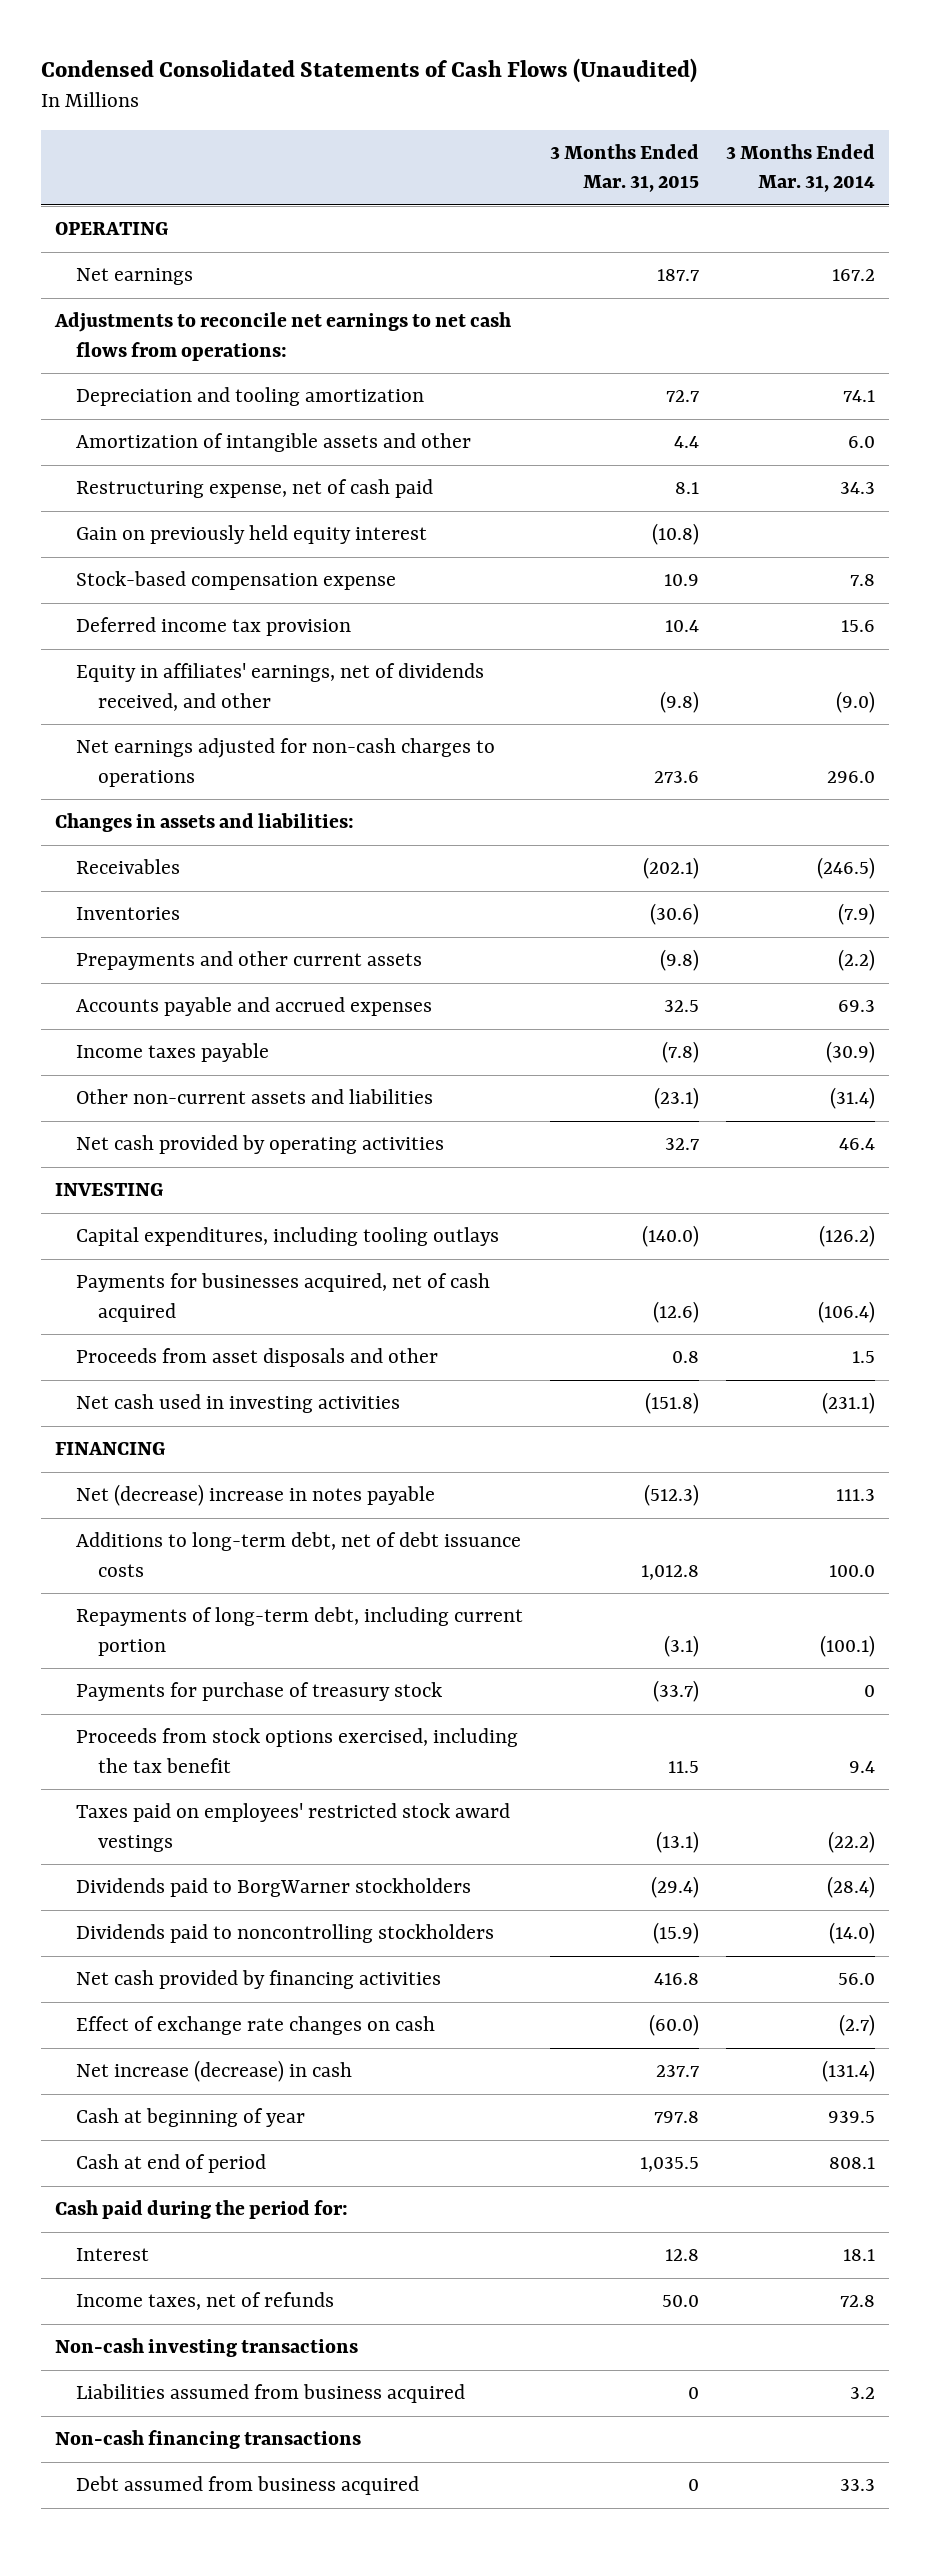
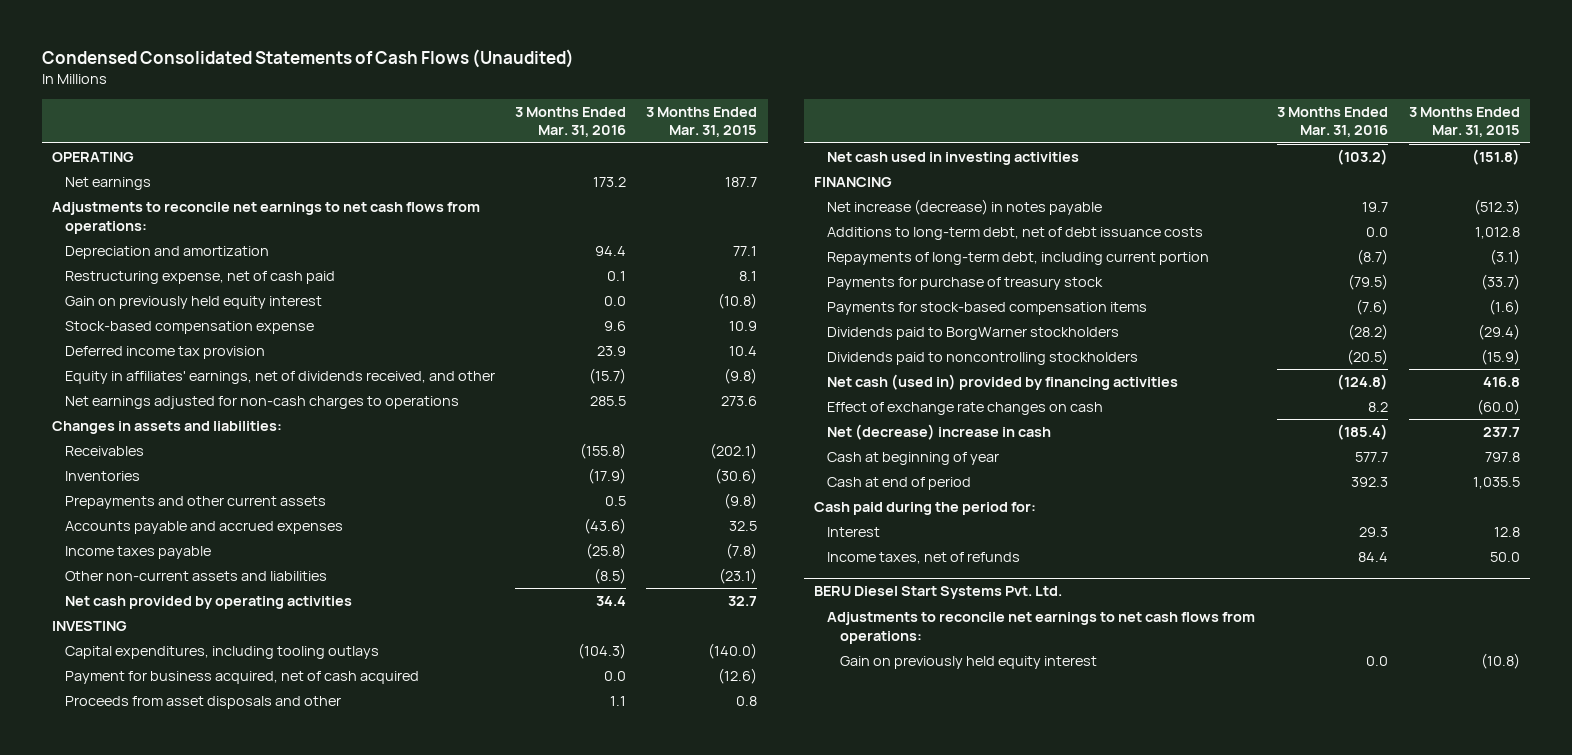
- | 3 Months Ended Mar. 31, 2015 | 3 Months Ended Mar. 31, 2014
+ | 3 Months Ended Mar. 31, 2016 | 3 Months Ended Mar. 31, 2015
- Depreciation and tooling amortization | 72.7 | 74.1
- Amortization of intangible assets and other | 4.4 | 6.0
+ Depreciation and amortization | 94.4 | 77.1
- Payments for businesses acquired, net of cash acquired | (12.6) | (106.4)
+ Payment for business acquired, net of cash acquired | 0.0 | (12.6)
- Net (decrease) increase in notes payable | (512.3) | 111.3
+ Net increase (decrease) in notes payable | 19.7 | (512.3)
- Proceeds from stock options exercised, including the tax benefit | 11.5 | 9.4
- Taxes paid on employees' restricted stock award vestings | (13.1) | (22.2)
+ Payments for stock-based compensation items | (7.6) | (1.6)
- Net cash provided by financing activities | 416.8 | 56.0
+ Net cash (used in) provided by financing activities | (124.8) | 416.8
- Net increase (decrease) in cash | 237.7 | (131.4)
+ Net (decrease) increase in cash | (185.4) | 237.7
- Non-cash investing transactions
- Liabilities assumed from business acquired | 0 | 3.2
- Non-cash financing transactions
- Debt assumed from business acquired | 0 | 33.3
+ BERU Diesel Start Systems Pvt. Ltd.
+ Adjustments to reconcile net earnings to net cash flows from operations:
+ Gain on previously held equity interest | 0.0 | (10.8)

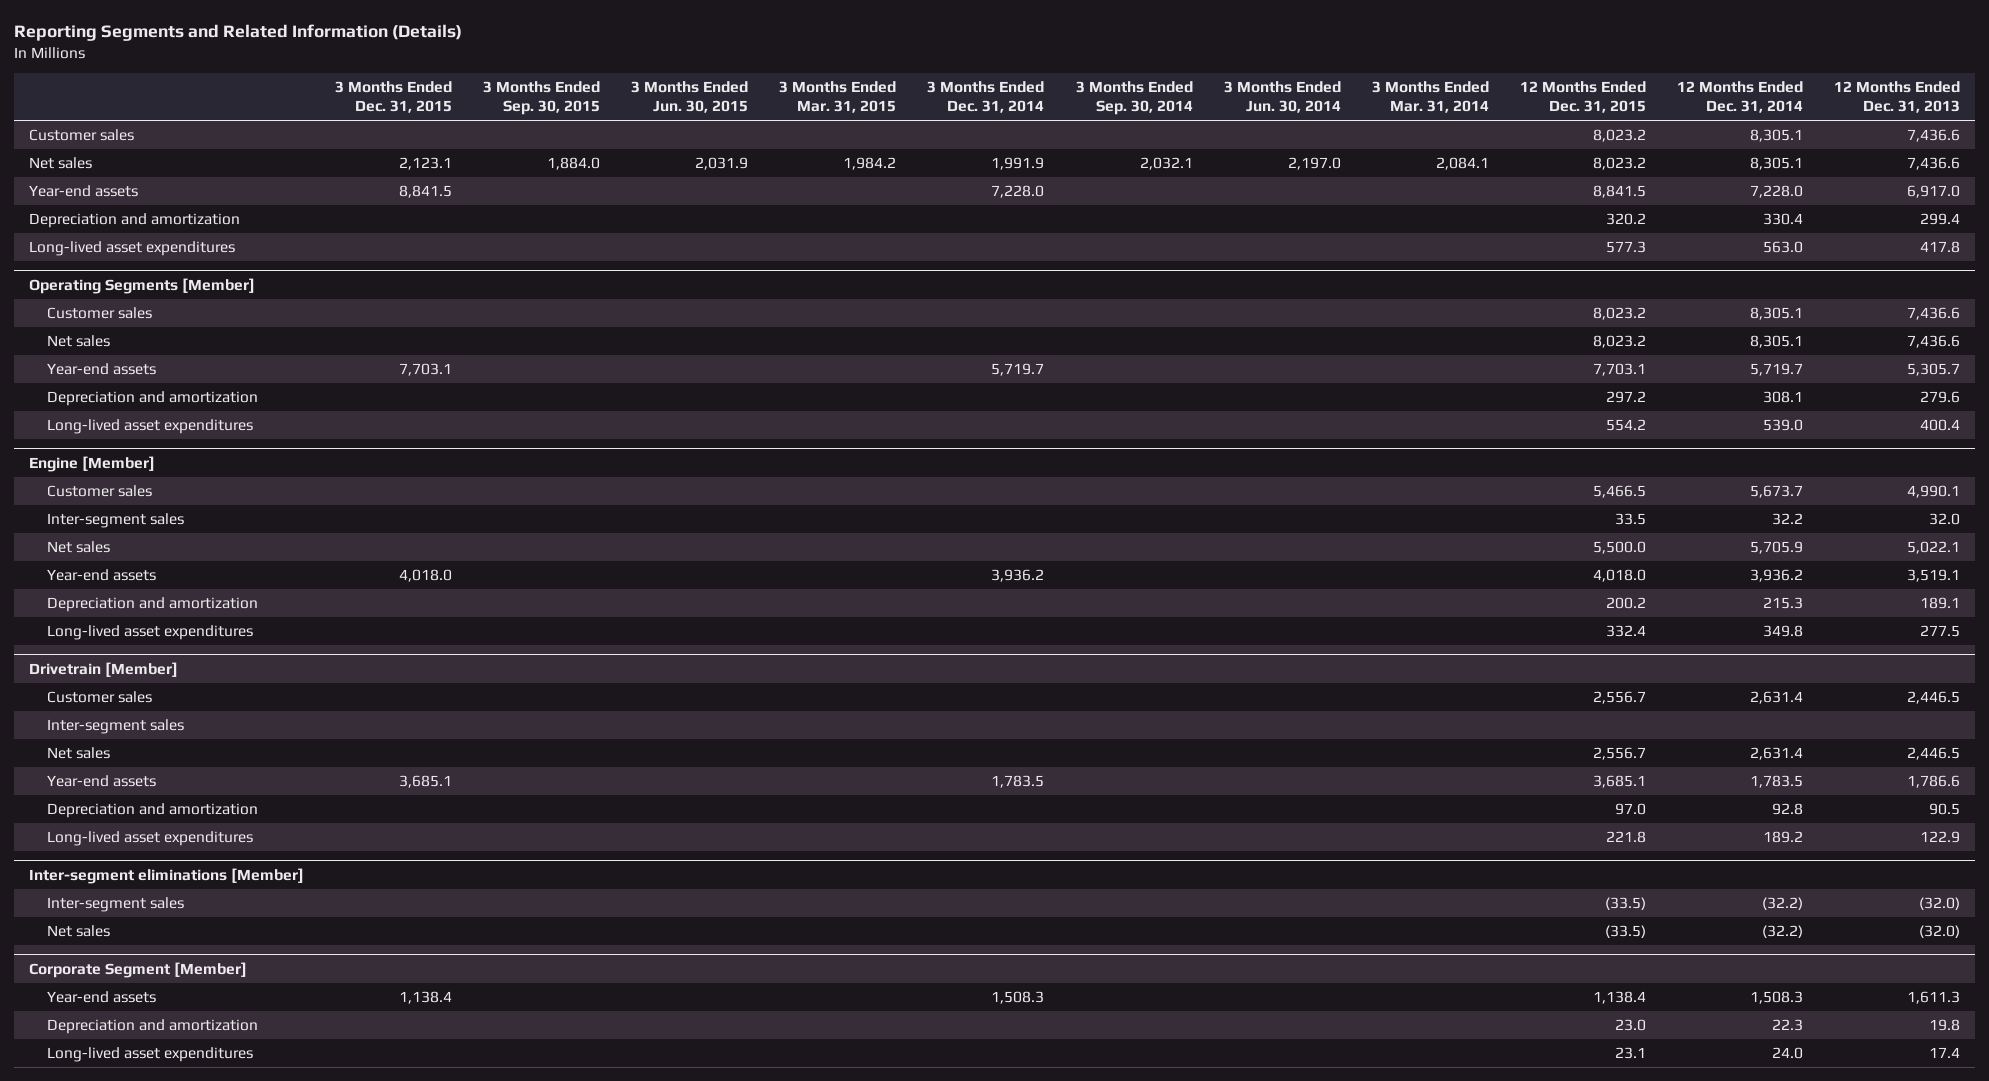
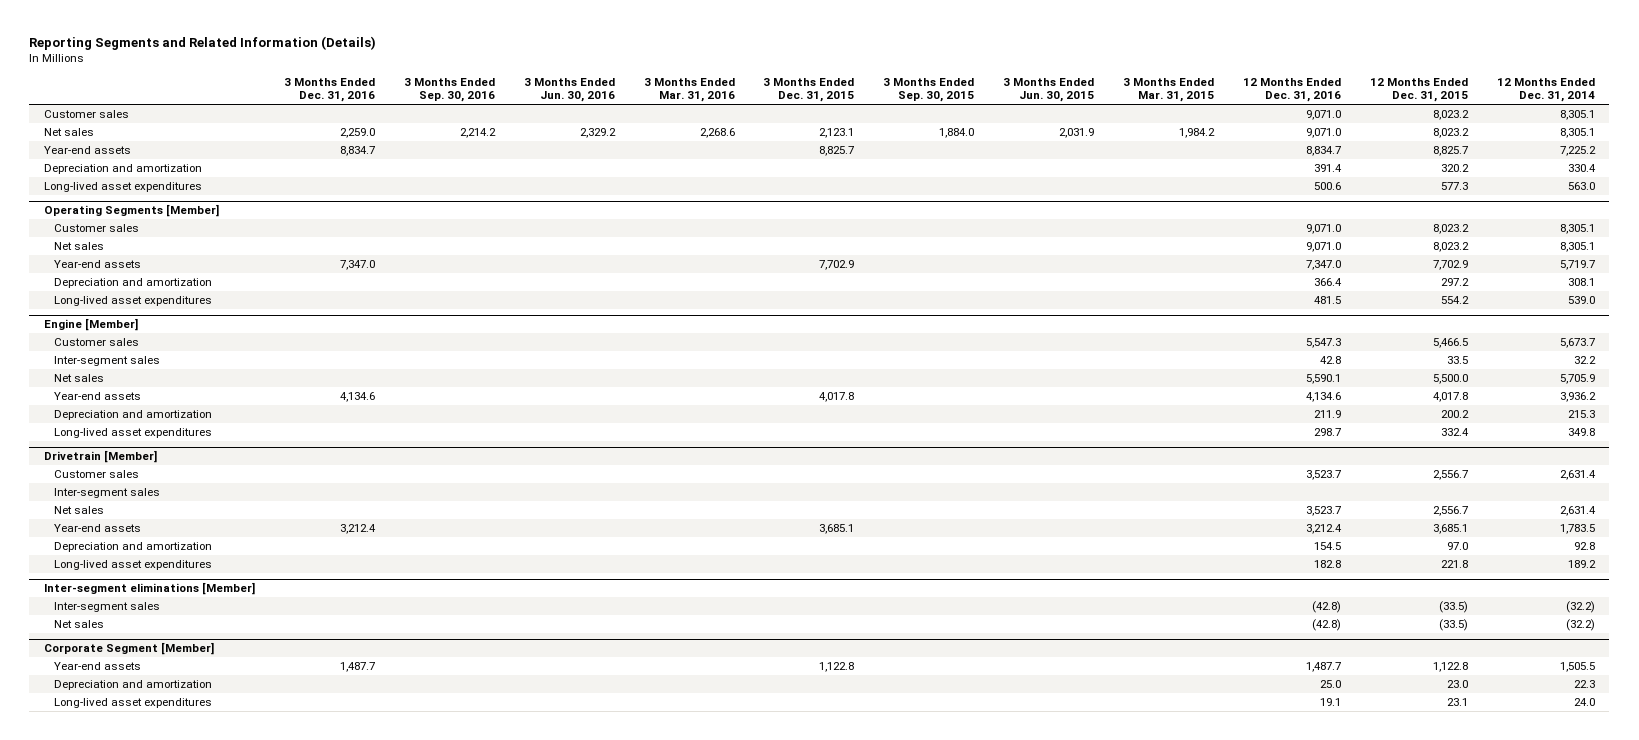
- | 3 Months Ended Dec. 31, 2015 | 3 Months Ended Sep. 30, 2015 | 3 Months Ended Jun. 30, 2015 | 3 Months Ended Mar. 31, 2015 | 3 Months Ended Dec. 31, 2014 | 3 Months Ended Sep. 30, 2014 | 3 Months Ended Jun. 30, 2014 | 3 Months Ended Mar. 31, 2014 | 12 Months Ended Dec. 31, 2015 | 12 Months Ended Dec. 31, 2014 | 12 Months Ended Dec. 31, 2013
+ | 3 Months Ended Dec. 31, 2016 | 3 Months Ended Sep. 30, 2016 | 3 Months Ended Jun. 30, 2016 | 3 Months Ended Mar. 31, 2016 | 3 Months Ended Dec. 31, 2015 | 3 Months Ended Sep. 30, 2015 | 3 Months Ended Jun. 30, 2015 | 3 Months Ended Mar. 31, 2015 | 12 Months Ended Dec. 31, 2016 | 12 Months Ended Dec. 31, 2015 | 12 Months Ended Dec. 31, 2014
- Year-end assets | 8,841.5 | | | | 7,228.0 | | | | 8,841.5 | 7,228.0 | 6,917.0
+ Year-end assets | 8,834.7 | | | | 8,825.7 | | | | 8,834.7 | 8,825.7 | 7,225.2
@ Operating Segments [Member]
- Year-end assets | 7,703.1 | | | | 5,719.7 | | | | 7,703.1 | 5,719.7 | 5,305.7
+ Year-end assets | 7,347.0 | | | | 7,702.9 | | | | 7,347.0 | 7,702.9 | 5,719.7
@ Engine [Member]
- Year-end assets | 4,018.0 | | | | 3,936.2 | | | | 4,018.0 | 3,936.2 | 3,519.1
+ Year-end assets | 4,134.6 | | | | 4,017.8 | | | | 4,134.6 | 4,017.8 | 3,936.2
@ Corporate Segment [Member]
- Year-end assets | 1,138.4 | | | | 1,508.3 | | | | 1,138.4 | 1,508.3 | 1,611.3
+ Year-end assets | 1,487.7 | | | | 1,122.8 | | | | 1,487.7 | 1,122.8 | 1,505.5

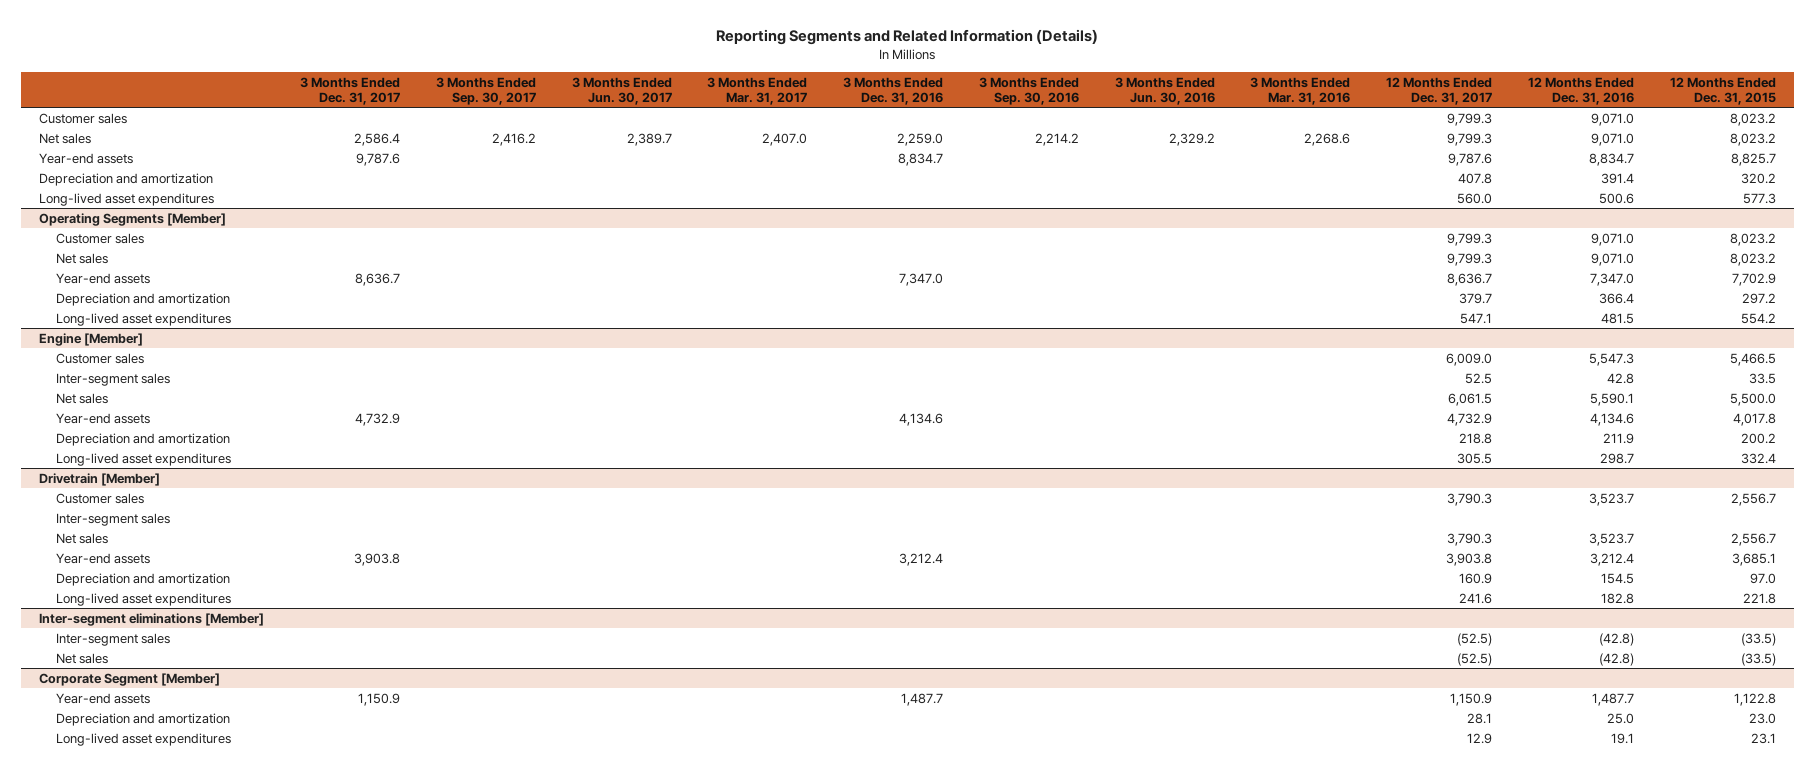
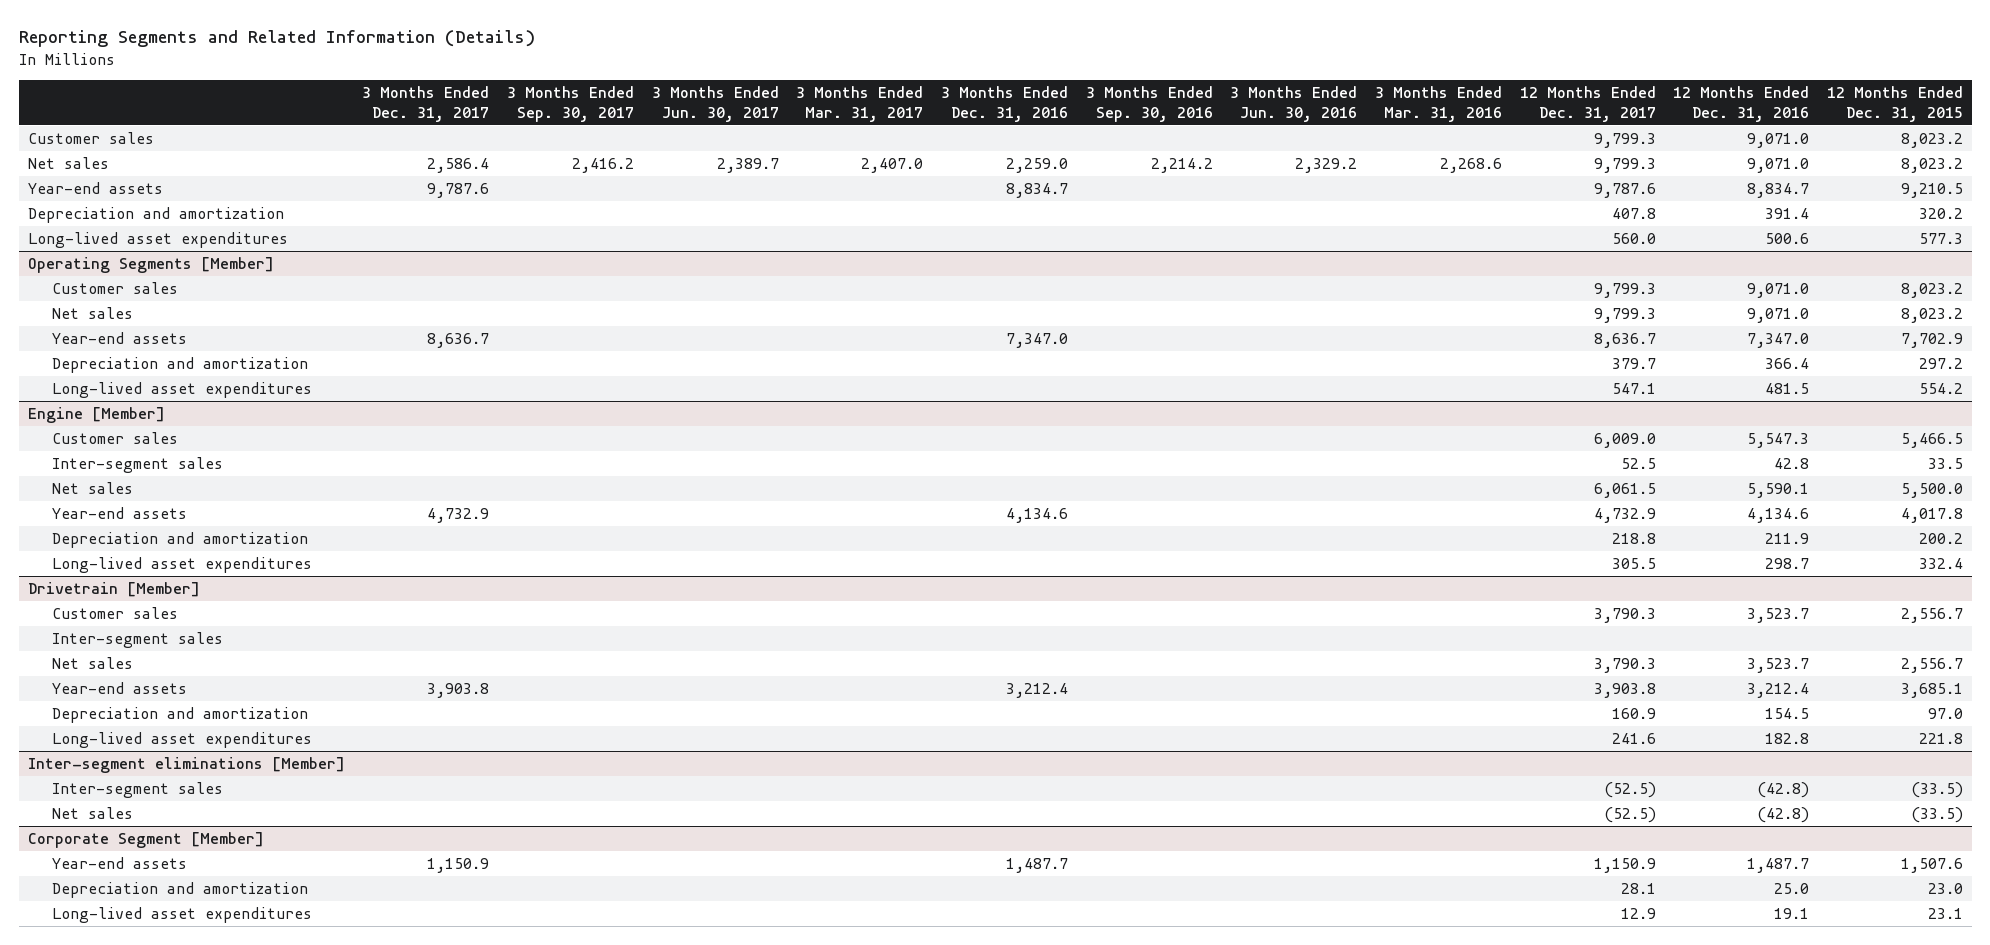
- Year-end assets | 9,787.6 | | | | 8,834.7 | | | | 9,787.6 | 8,834.7 | 8,825.7
+ Year-end assets | 9,787.6 | | | | 8,834.7 | | | | 9,787.6 | 8,834.7 | 9,210.5
@ Corporate Segment [Member]
- Year-end assets | 1,150.9 | | | | 1,487.7 | | | | 1,150.9 | 1,487.7 | 1,122.8
+ Year-end assets | 1,150.9 | | | | 1,487.7 | | | | 1,150.9 | 1,487.7 | 1,507.6

